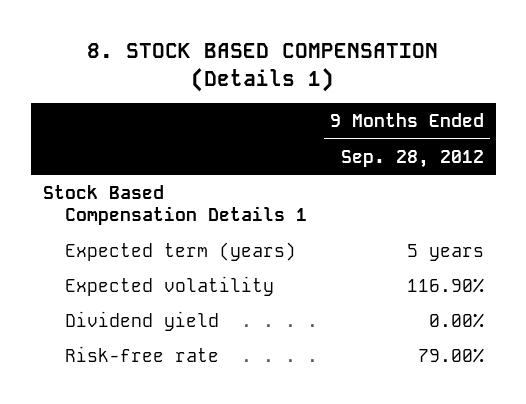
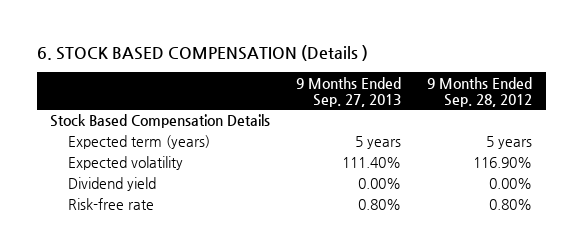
- 8. STOCK BASED COMPENSATION (Details 1)
+ 6. STOCK BASED COMPENSATION (Details )
- | 9 Months Ended Sep. 28, 2012
+ | 9 Months Ended Sep. 27, 2013 | 9 Months Ended Sep. 28, 2012
- Stock Based Compensation Details 1
+ Stock Based Compensation Details
- Risk-free rate | 79.00%
+ Risk-free rate | 0.80% | 0.80%

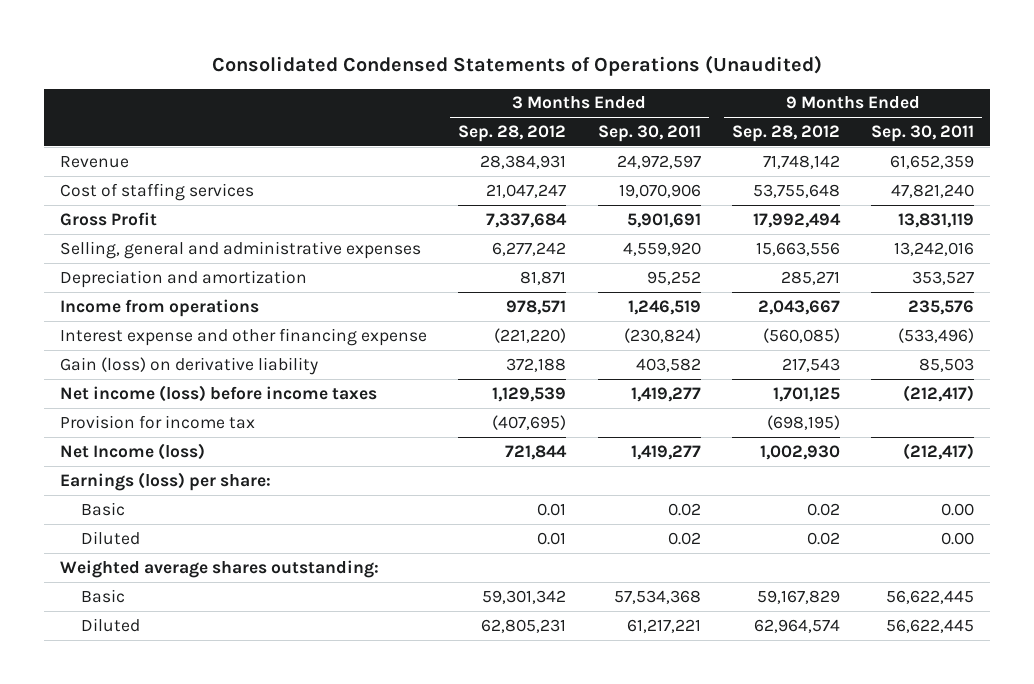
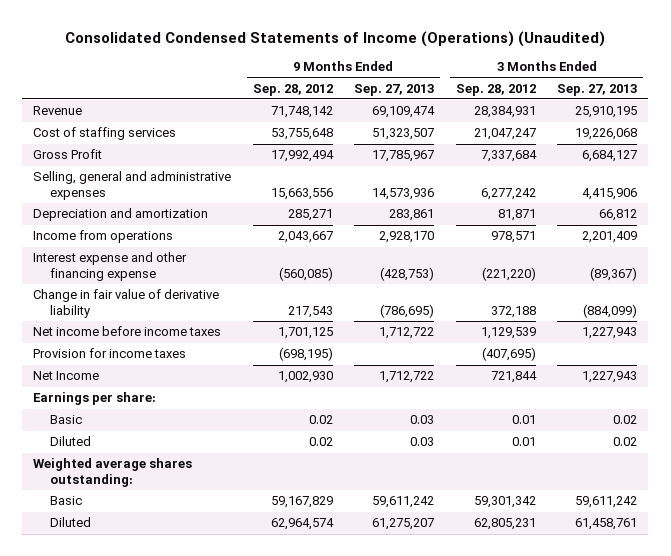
- Consolidated Condensed Statements of Operations (Unaudited)
+ Consolidated Condensed Statements of Income (Operations) (Unaudited)
- | 3 Months Ended Sep. 28, 2012 | 3 Months Ended Sep. 30, 2011 | 9 Months Ended Sep. 28, 2012 | 9 Months Ended Sep. 30, 2011
+ | 9 Months Ended Sep. 28, 2012 | 9 Months Ended Sep. 27, 2013 | 3 Months Ended Sep. 28, 2012 | 3 Months Ended Sep. 27, 2013
- Gain (loss) on derivative liability | 372,188 | 403,582 | 217,543 | 85,503
- Net income (loss) before income taxes | 1,129,539 | 1,419,277 | 1,701,125 | (212,417)
- Provision for income tax | (407,695) | | (698,195) |
- Net Income (loss) | 721,844 | 1,419,277 | 1,002,930 | (212,417)
- Earnings (loss) per share:
+ Change in fair value of derivative liability | 217,543 | (786,695) | 372,188 | (884,099)
+ Net income before income taxes | 1,701,125 | 1,712,722 | 1,129,539 | 1,227,943
+ Provision for income taxes | (698,195) | | (407,695) |
+ Net Income | 1,002,930 | 1,712,722 | 721,844 | 1,227,943
+ Earnings per share:

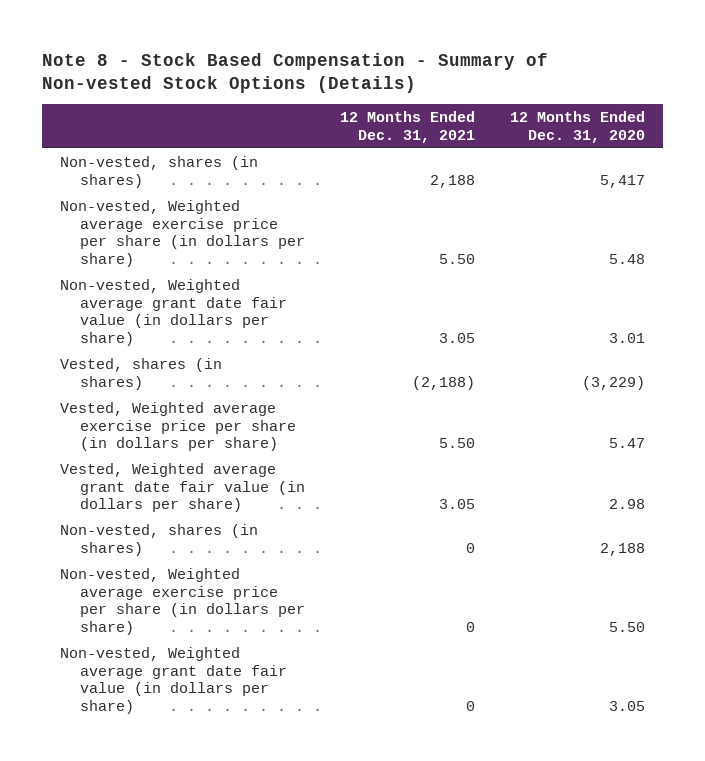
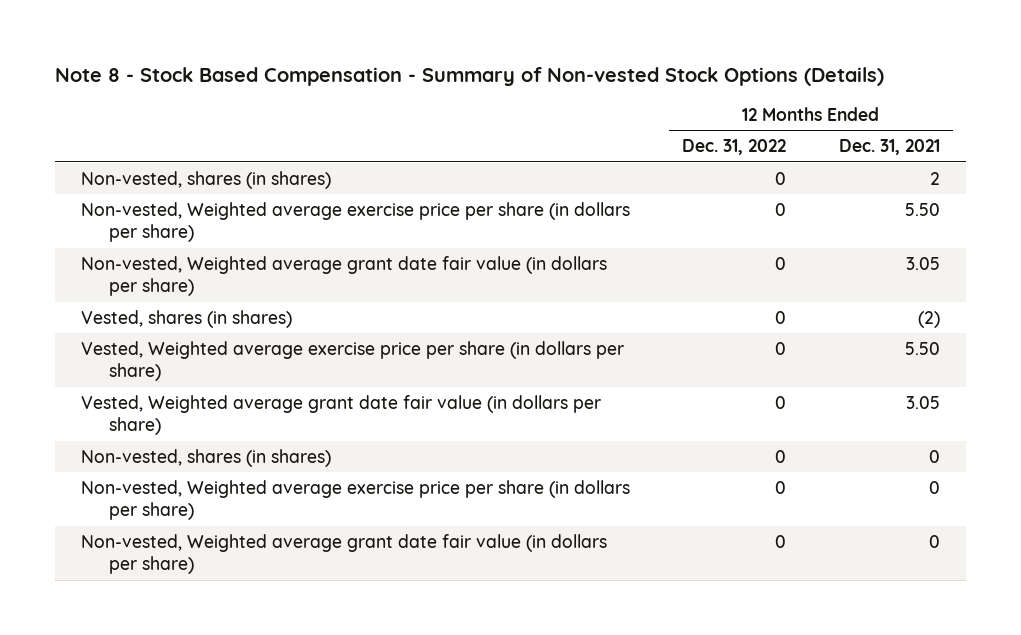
- | 12 Months Ended Dec. 31, 2021 | 12 Months Ended Dec. 31, 2020
+ | 12 Months Ended Dec. 31, 2022 | 12 Months Ended Dec. 31, 2021
- Non-vested, shares (in shares) | 2,188 | 5,417
+ Non-vested, shares (in shares) | 0 | 2
- Vested, shares (in shares) | (2,188) | (3,229)
+ Vested, shares (in shares) | 0 | (2)

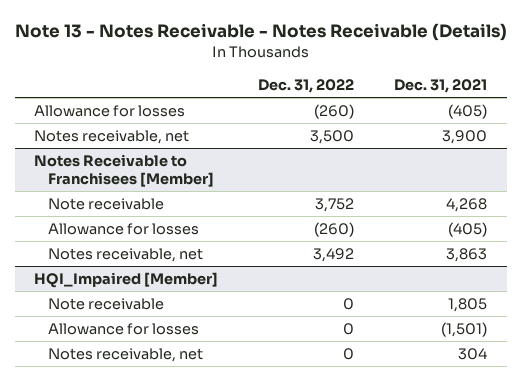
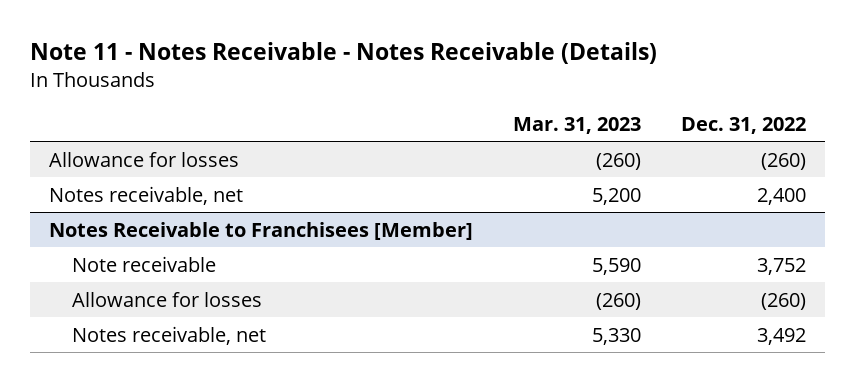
- Note 13 - Notes Receivable - Notes Receivable (Details)
+ Note 11 - Notes Receivable - Notes Receivable (Details)
- | Dec. 31, 2022 | Dec. 31, 2021
+ | Mar. 31, 2023 | Dec. 31, 2022
- Notes receivable, net | 3,500 | 3,900
+ Notes receivable, net | 5,200 | 2,400
- HQI_Impaired [Member]
- Note receivable | 0 | 1,805
- Allowance for losses | 0 | (1,501)
- Notes receivable, net | 0 | 304

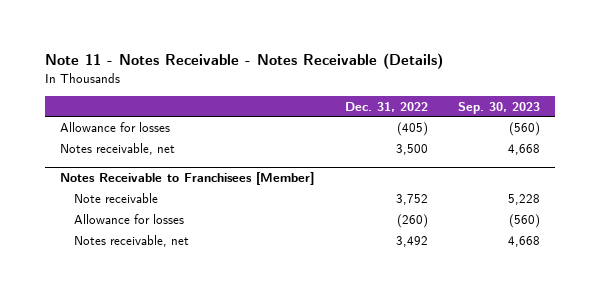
- | Mar. 31, 2023 | Dec. 31, 2022
+ | Dec. 31, 2022 | Sep. 30, 2023
- Allowance for losses | (260) | (260)
- Notes receivable, net | 5,200 | 2,400
+ Allowance for losses | (405) | (560)
+ Notes receivable, net | 3,500 | 4,668

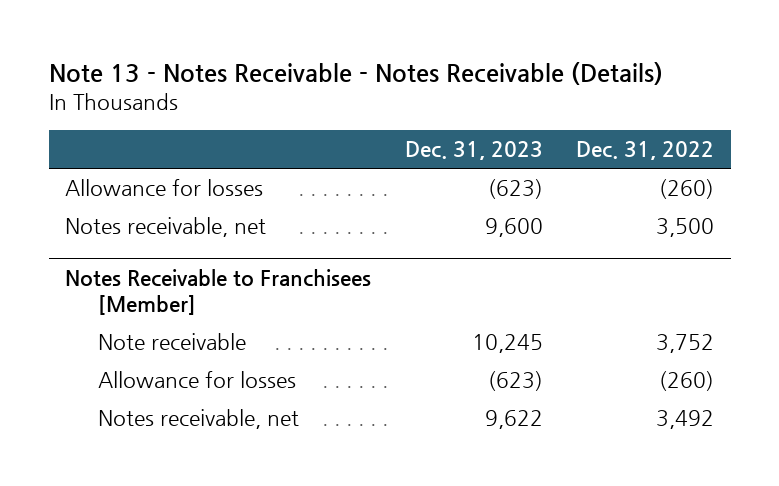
- Note 11 - Notes Receivable - Notes Receivable (Details)
+ Note 13 - Notes Receivable - Notes Receivable (Details)
- | Dec. 31, 2022 | Sep. 30, 2023
+ | Dec. 31, 2023 | Dec. 31, 2022
- Allowance for losses | (405) | (560)
+ Allowance for losses | (623) | (260)

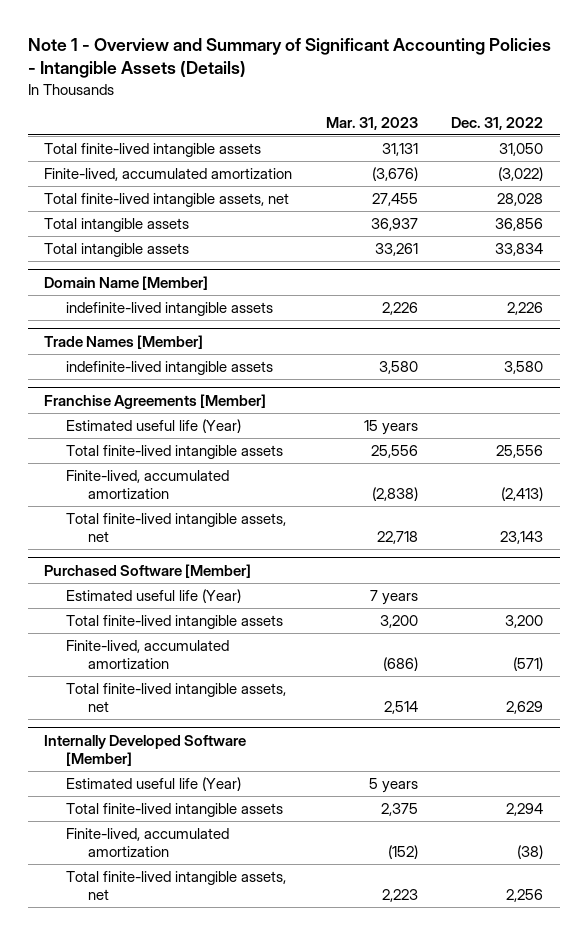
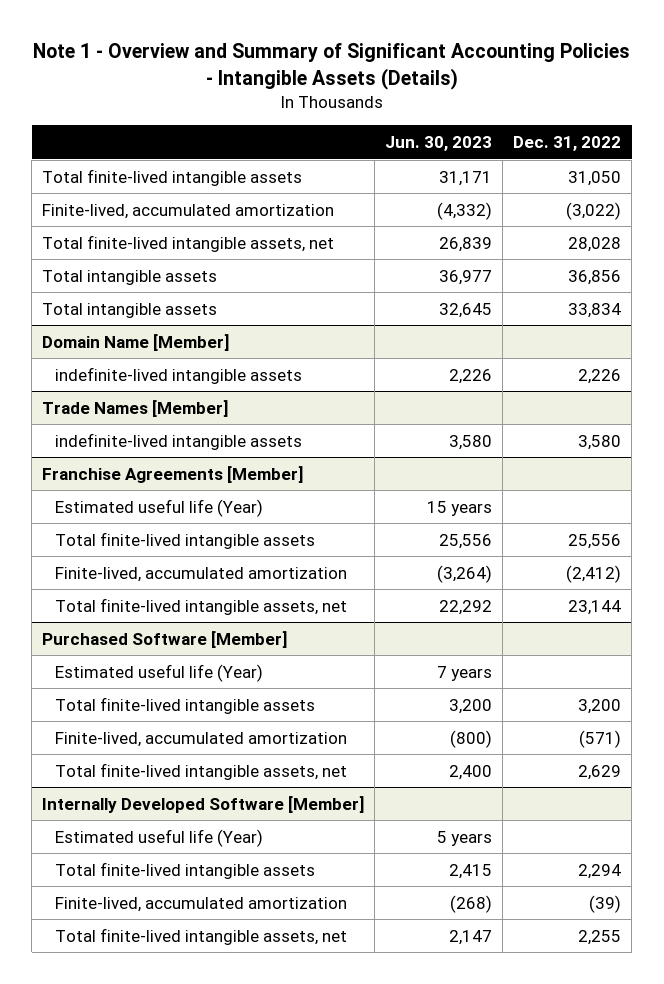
- | Mar. 31, 2023 | Dec. 31, 2022
+ | Jun. 30, 2023 | Dec. 31, 2022
@ Franchise Agreements [Member]
- Finite-lived, accumulated amortization | (2,838) | (2,413)
- Total finite-lived intangible assets, net | 22,718 | 23,143
+ Finite-lived, accumulated amortization | (3,264) | (2,412)
+ Total finite-lived intangible assets, net | 22,292 | 23,144
@ Internally Developed Software [Member]
- Finite-lived, accumulated amortization | (152) | (38)
- Total finite-lived intangible assets, net | 2,223 | 2,256
+ Finite-lived, accumulated amortization | (268) | (39)
+ Total finite-lived intangible assets, net | 2,147 | 2,255

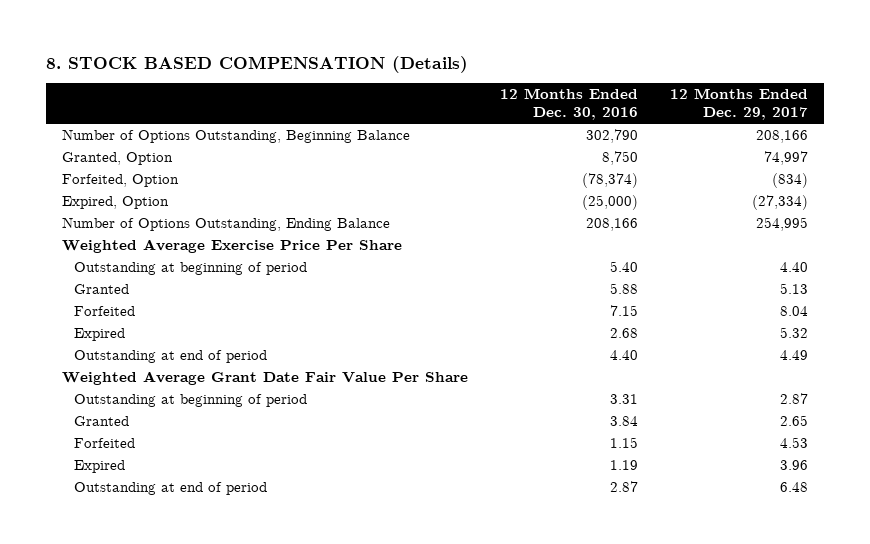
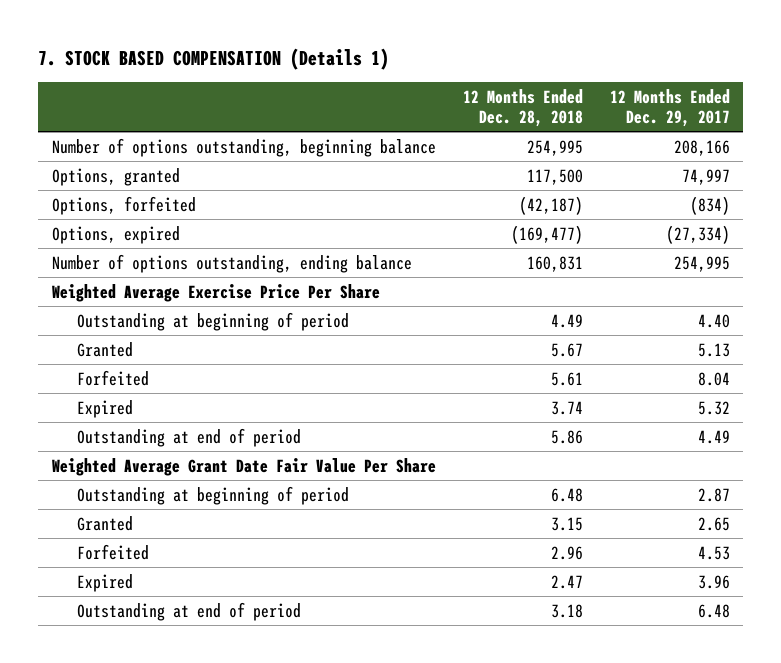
- 8. STOCK BASED COMPENSATION (Details)
+ 7. STOCK BASED COMPENSATION (Details 1)
- | 12 Months Ended Dec. 30, 2016 | 12 Months Ended Dec. 29, 2017
+ | 12 Months Ended Dec. 28, 2018 | 12 Months Ended Dec. 29, 2017
- Number of Options Outstanding, Beginning Balance | 302,790 | 208,166
- Granted, Option | 8,750 | 74,997
- Forfeited, Option | (78,374) | (834)
- Expired, Option | (25,000) | (27,334)
- Number of Options Outstanding, Ending Balance | 208,166 | 254,995
+ Number of options outstanding, beginning balance | 254,995 | 208,166
+ Options, granted | 117,500 | 74,997
+ Options, forfeited | (42,187) | (834)
+ Options, expired | (169,477) | (27,334)
+ Number of options outstanding, ending balance | 160,831 | 254,995

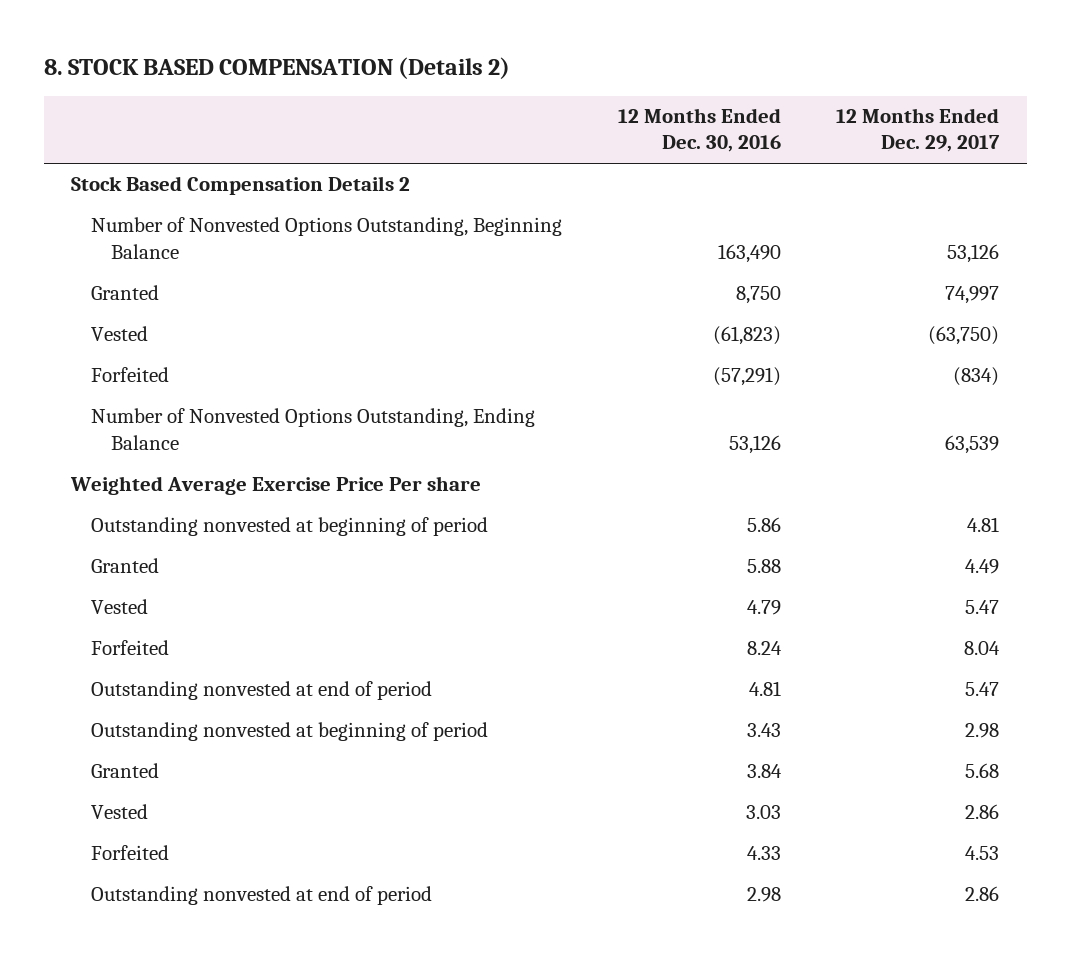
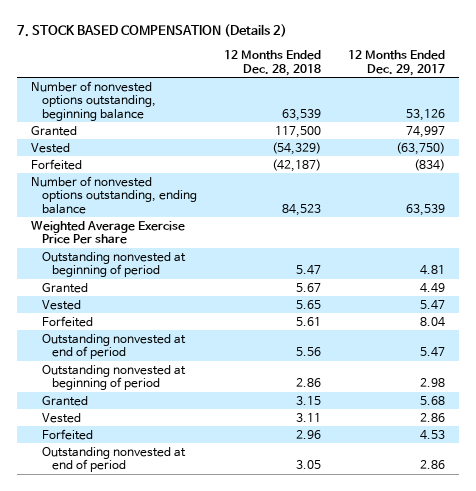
- 8. STOCK BASED COMPENSATION (Details 2)
+ 7. STOCK BASED COMPENSATION (Details 2)
- | 12 Months Ended Dec. 30, 2016 | 12 Months Ended Dec. 29, 2017
+ | 12 Months Ended Dec. 28, 2018 | 12 Months Ended Dec. 29, 2017
- Stock Based Compensation Details 2
- Number of Nonvested Options Outstanding, Beginning Balance | 163,490 | 53,126
+ Number of nonvested options outstanding, beginning balance | 63,539 | 53,126
- Number of Nonvested Options Outstanding, Ending Balance | 53,126 | 63,539
+ Number of nonvested options outstanding, ending balance | 84,523 | 63,539

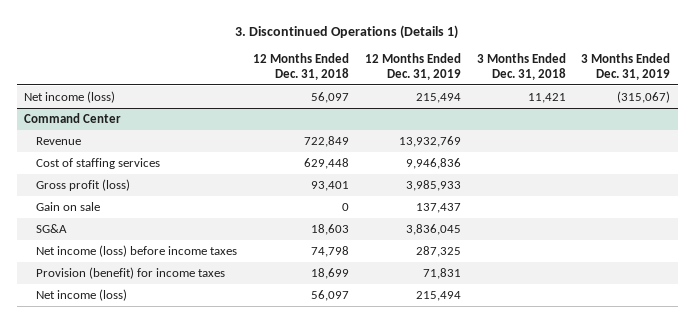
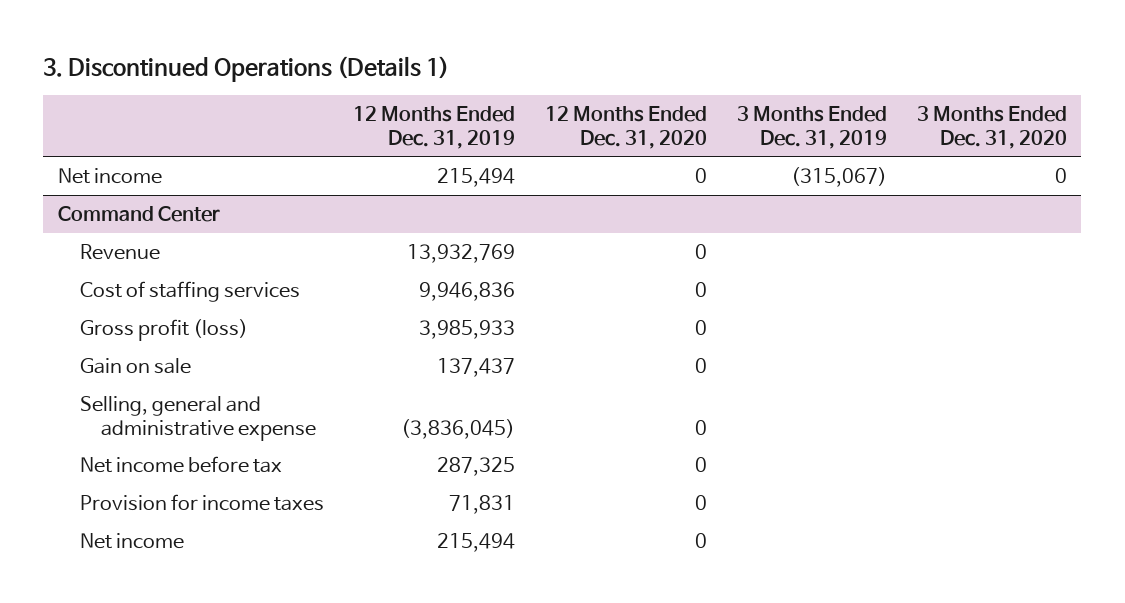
- | 12 Months Ended Dec. 31, 2018 | 12 Months Ended Dec. 31, 2019 | 3 Months Ended Dec. 31, 2018 | 3 Months Ended Dec. 31, 2019
+ | 12 Months Ended Dec. 31, 2019 | 12 Months Ended Dec. 31, 2020 | 3 Months Ended Dec. 31, 2019 | 3 Months Ended Dec. 31, 2020
- Net income (loss) | 56,097 | 215,494 | 11,421 | (315,067)
+ Net income | 215,494 | 0 | (315,067) | 0
@ Command Center
- SG&A | 18,603 | 3,836,045 | |
- Net income (loss) before income taxes | 74,798 | 287,325 | |
- Provision (benefit) for income taxes | 18,699 | 71,831 | |
- Net income (loss) | 56,097 | 215,494 | |
+ Selling, general and administrative expense | (3,836,045) | 0 | |
+ Net income before tax | 287,325 | 0 | |
+ Provision for income taxes | 71,831 | 0 | |
+ Net income | 215,494 | 0 | |

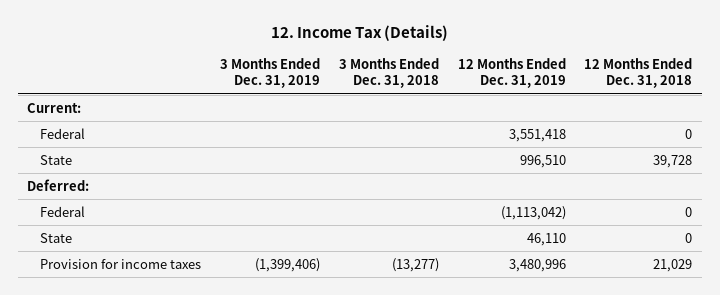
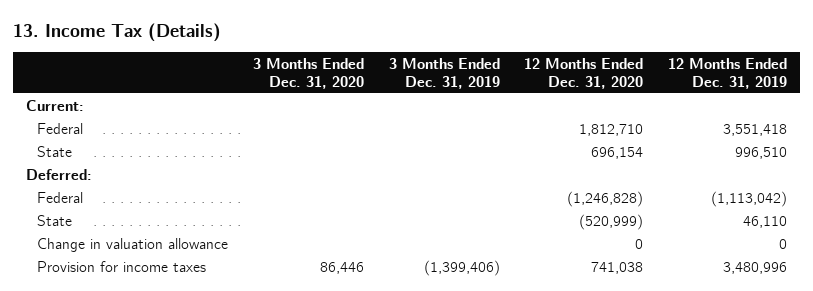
- 12. Income Tax (Details)
+ 13. Income Tax (Details)
- | 3 Months Ended Dec. 31, 2019 | 3 Months Ended Dec. 31, 2018 | 12 Months Ended Dec. 31, 2019 | 12 Months Ended Dec. 31, 2018
+ | 3 Months Ended Dec. 31, 2020 | 3 Months Ended Dec. 31, 2019 | 12 Months Ended Dec. 31, 2020 | 12 Months Ended Dec. 31, 2019
+ Change in valuation allowance | | | 0 | 0

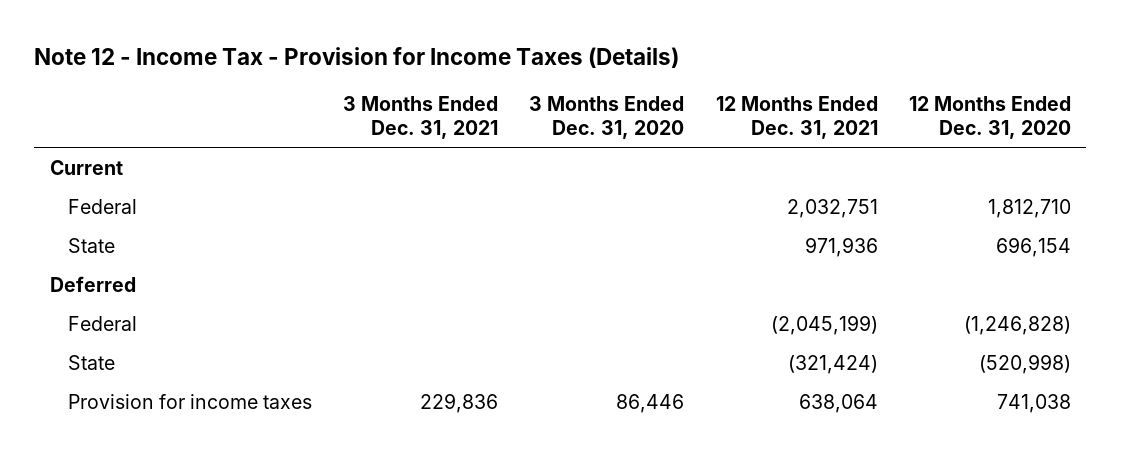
- 13. Income Tax (Details)
+ Note 12 - Income Tax - Provision for Income Taxes (Details)
- | 3 Months Ended Dec. 31, 2020 | 3 Months Ended Dec. 31, 2019 | 12 Months Ended Dec. 31, 2020 | 12 Months Ended Dec. 31, 2019
+ | 3 Months Ended Dec. 31, 2021 | 3 Months Ended Dec. 31, 2020 | 12 Months Ended Dec. 31, 2021 | 12 Months Ended Dec. 31, 2020
- Current:
+ Current
- Deferred:
+ Deferred
- State | | | (520,999) | 46,110
- Change in valuation allowance | | | 0 | 0
+ State | | | (321,424) | (520,998)

